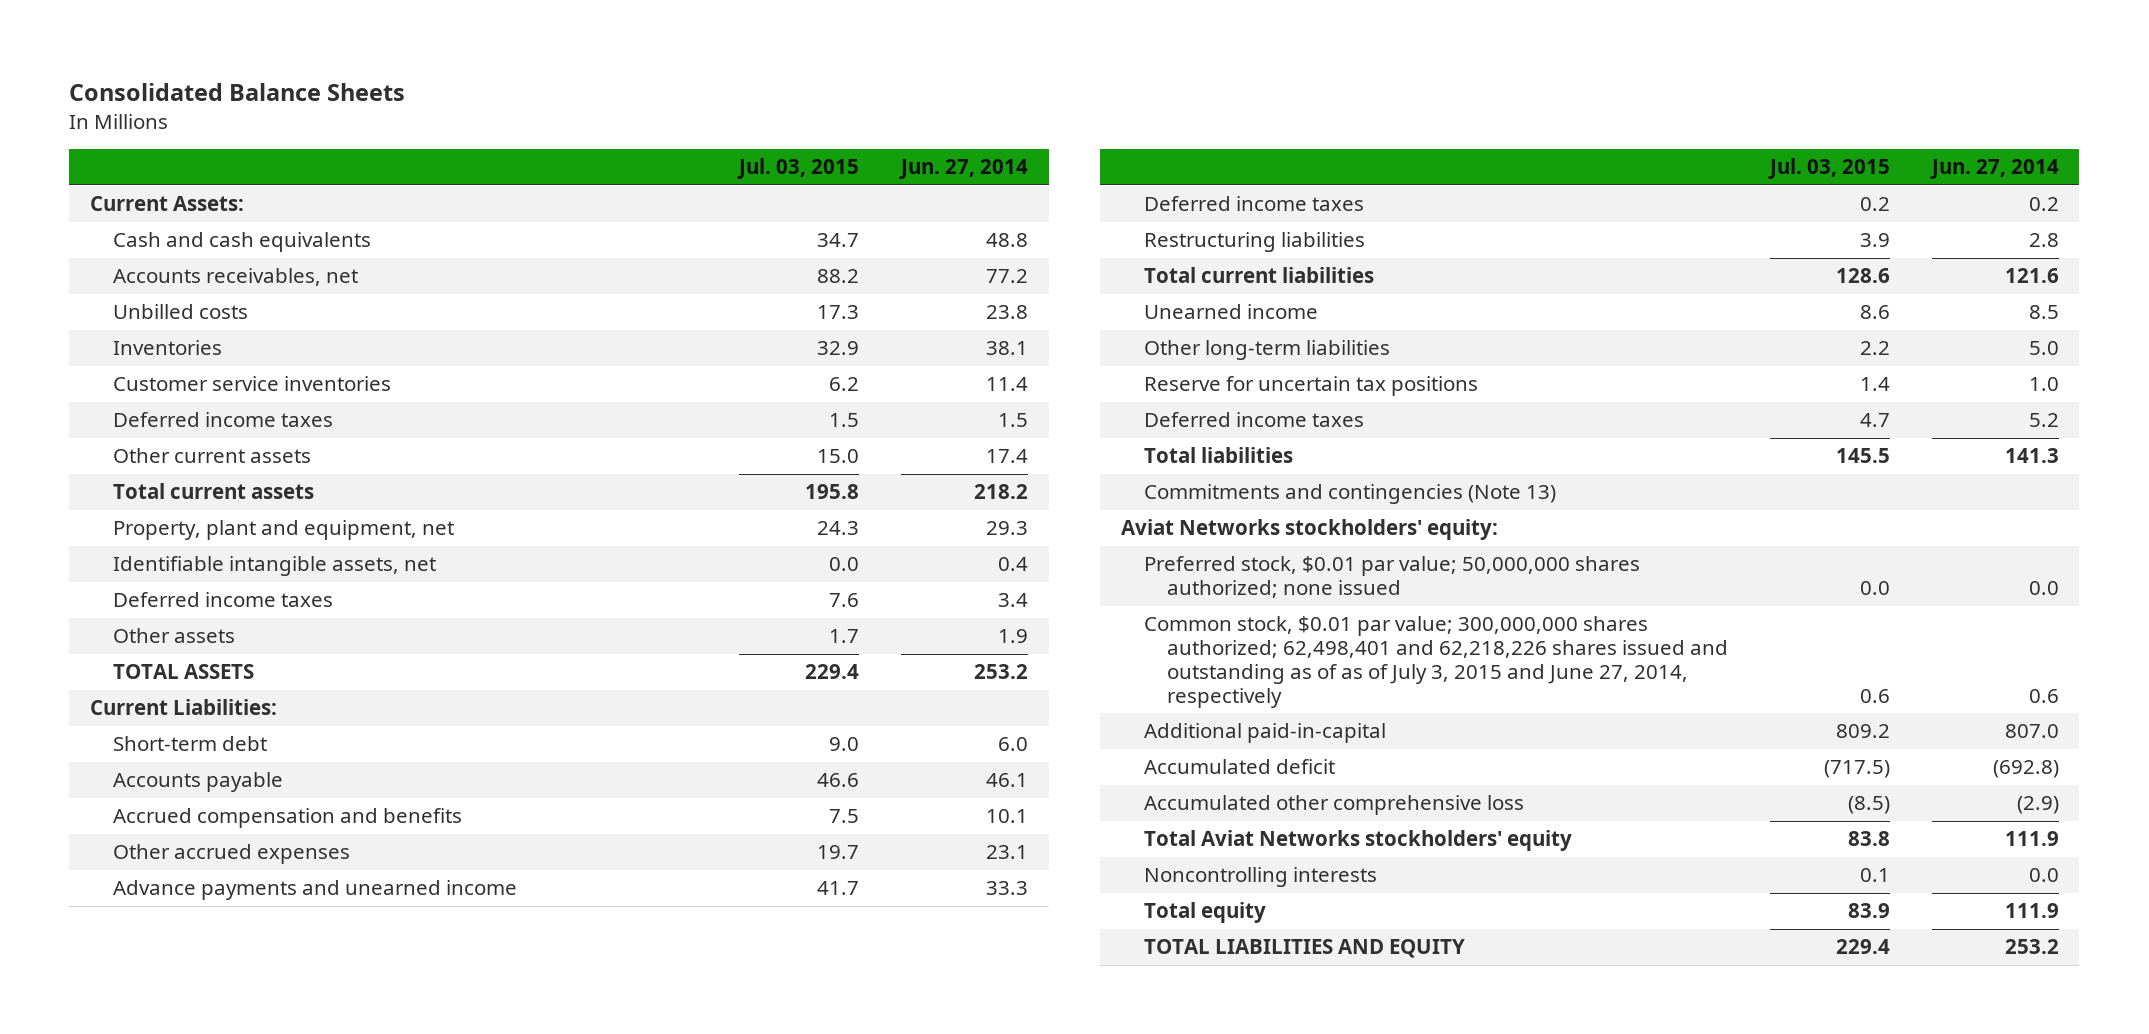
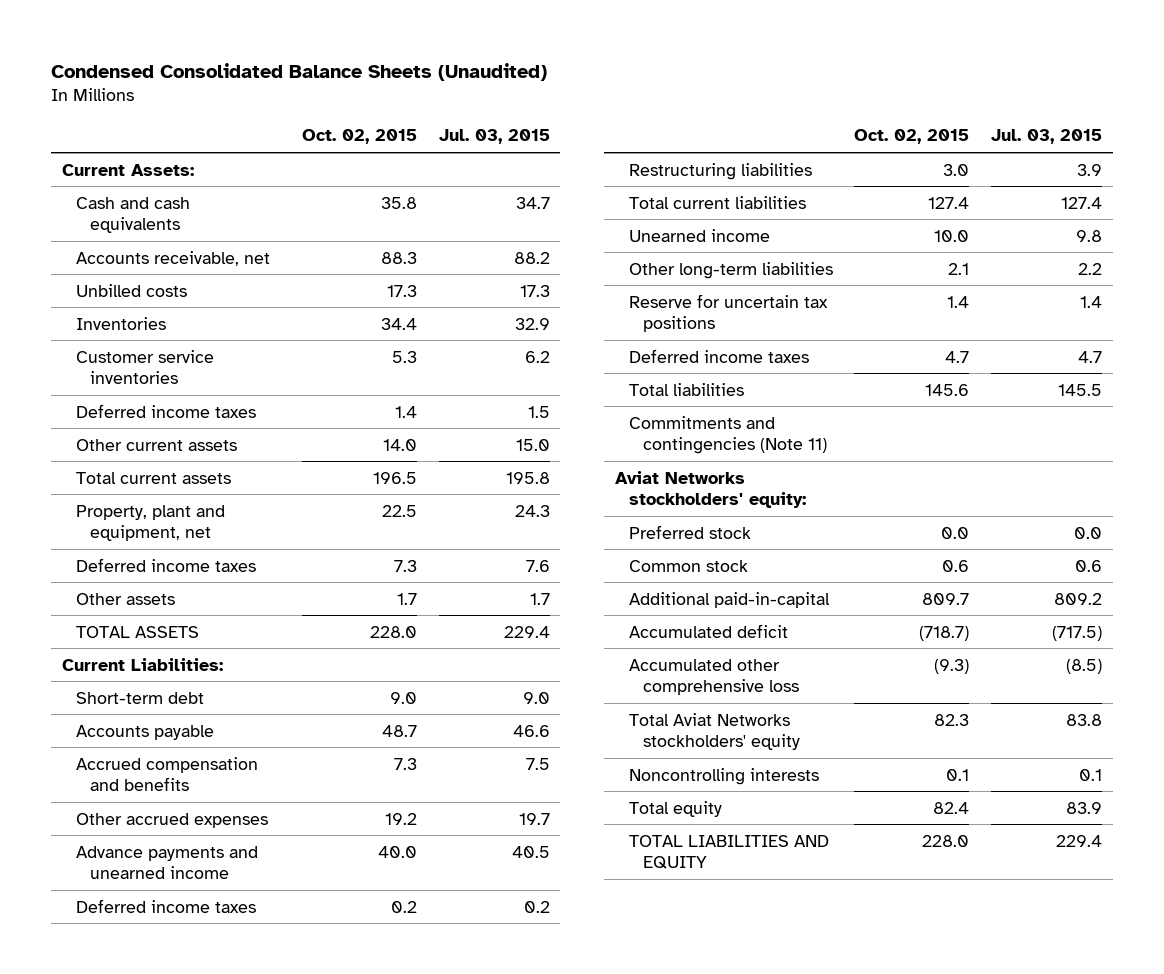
- Consolidated Balance Sheets
+ Condensed Consolidated Balance Sheets (Unaudited)
- | Jul. 03, 2015 | Jun. 27, 2014
+ | Oct. 02, 2015 | Jul. 03, 2015
- Accounts receivables, net | 88.2 | 77.2
+ Accounts receivable, net | 88.3 | 88.2
- Identifiable intangible assets, net | 0.0 | 0.4
- Advance payments and unearned income | 41.7 | 33.3
+ Advance payments and unearned income | 40.0 | 40.5
- Total current liabilities | 128.6 | 121.6
- Unearned income | 8.6 | 8.5
+ Total current liabilities | 127.4 | 127.4
+ Unearned income | 10.0 | 9.8
- Commitments and contingencies (Note 13)
+ Commitments and contingencies (Note 11)
- Preferred stock, $0.01 par value; 50,000,000 shares authorized; none issued | 0.0 | 0.0
- Common stock, $0.01 par value; 300,000,000 shares authorized; 62,498,401 and 62,218,226 shares issued and outstanding as of as of July 3, 2015 and June 27, 2014, respectively | 0.6 | 0.6
+ Preferred stock | 0.0 | 0.0
+ Common stock | 0.6 | 0.6

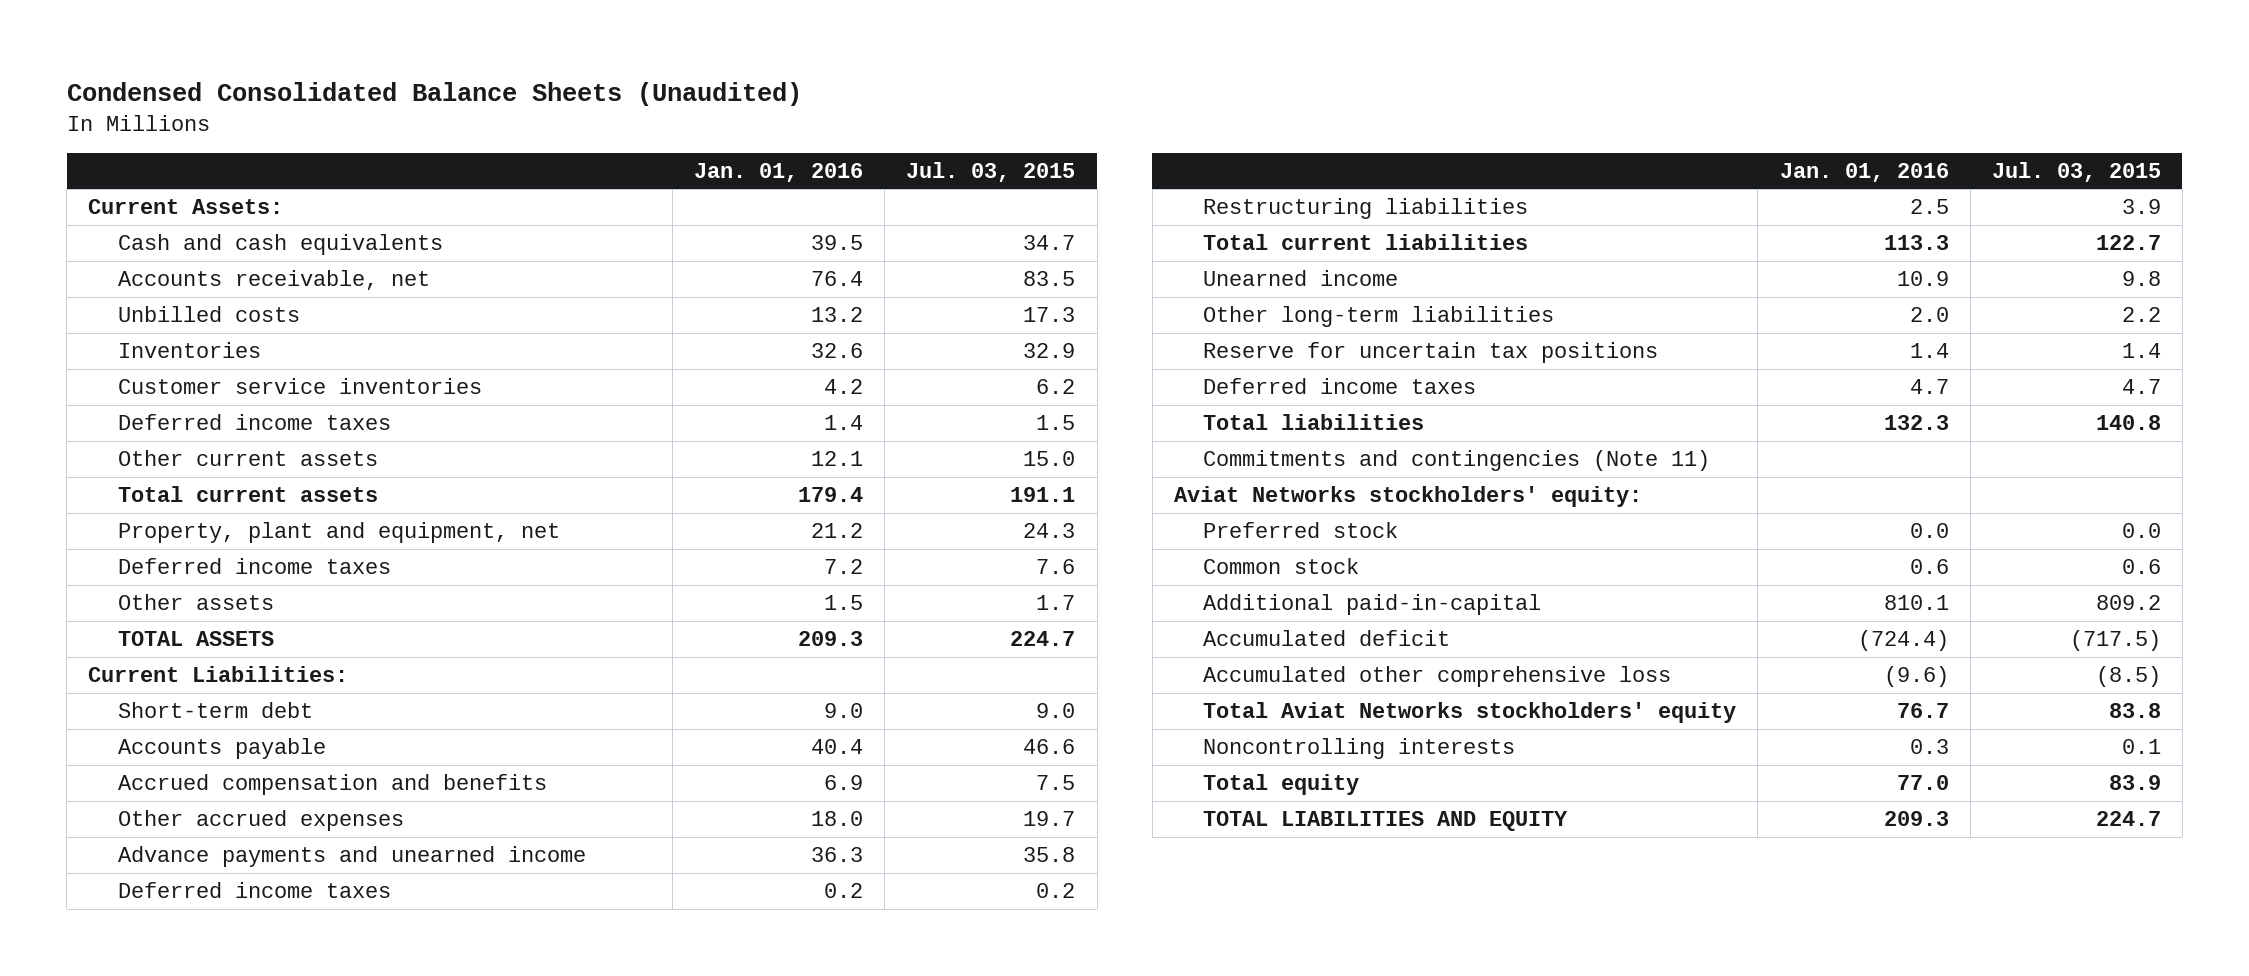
- | Oct. 02, 2015 | Jul. 03, 2015
+ | Jan. 01, 2016 | Jul. 03, 2015
- Accounts receivable, net | 88.3 | 88.2
+ Accounts receivable, net | 76.4 | 83.5
- Total current assets | 196.5 | 195.8
+ Total current assets | 179.4 | 191.1
- TOTAL ASSETS | 228.0 | 229.4
+ TOTAL ASSETS | 209.3 | 224.7
- Advance payments and unearned income | 40.0 | 40.5
+ Advance payments and unearned income | 36.3 | 35.8
- Total current liabilities | 127.4 | 127.4
+ Total current liabilities | 113.3 | 122.7
- Total liabilities | 145.6 | 145.5
+ Total liabilities | 132.3 | 140.8
- TOTAL LIABILITIES AND EQUITY | 228.0 | 229.4
+ TOTAL LIABILITIES AND EQUITY | 209.3 | 224.7

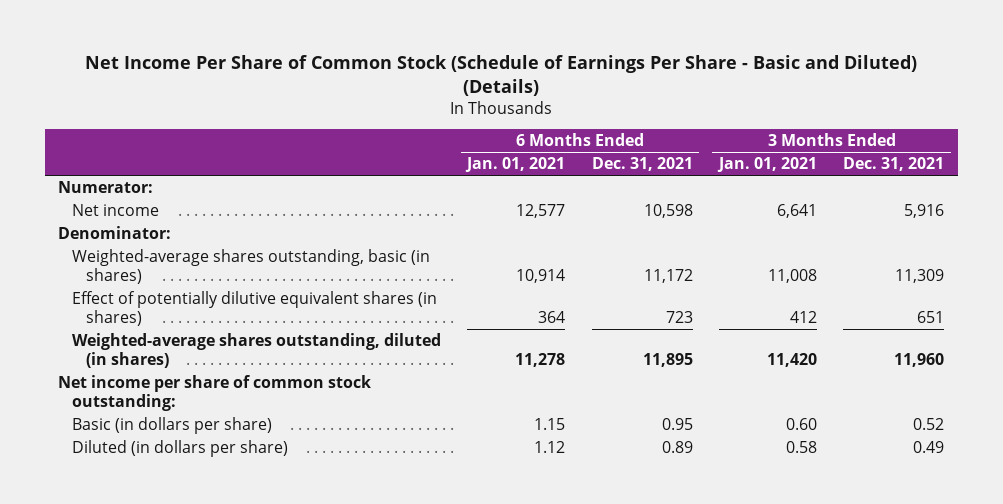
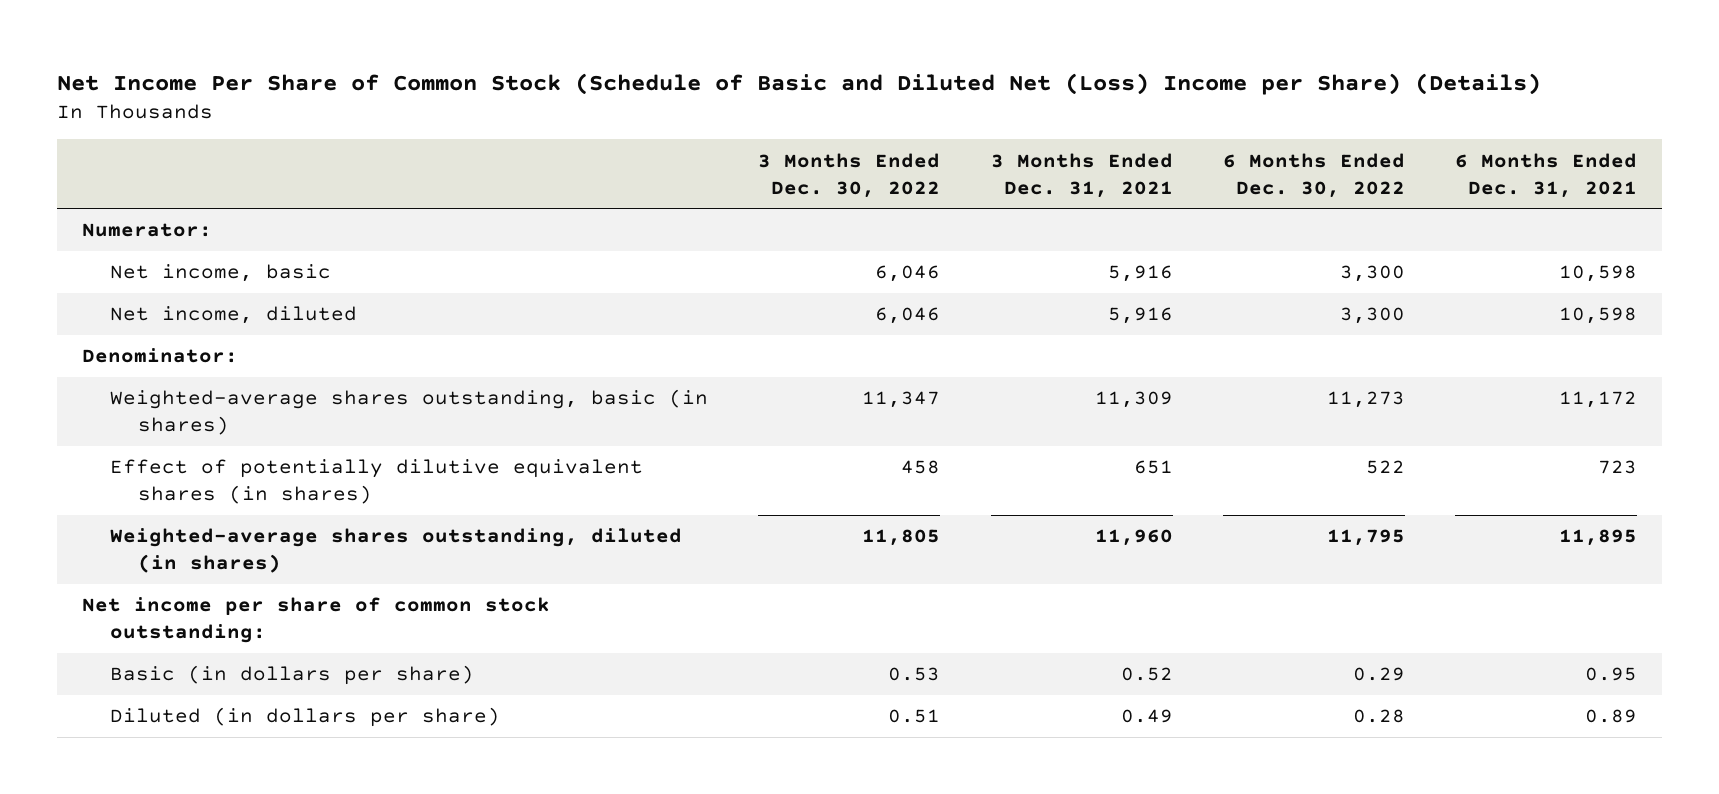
- Net Income Per Share of Common Stock (Schedule of Earnings Per Share - Basic and Diluted) (Details)
+ Net Income Per Share of Common Stock (Schedule of Basic and Diluted Net (Loss) Income per Share) (Details)
- | 6 Months Ended Jan. 01, 2021 | 6 Months Ended Dec. 31, 2021 | 3 Months Ended Jan. 01, 2021 | 3 Months Ended Dec. 31, 2021
+ | 3 Months Ended Dec. 30, 2022 | 3 Months Ended Dec. 31, 2021 | 6 Months Ended Dec. 30, 2022 | 6 Months Ended Dec. 31, 2021
- Net income | 12,577 | 10,598 | 6,641 | 5,916
+ Net income, basic | 6,046 | 5,916 | 3,300 | 10,598
+ Net income, diluted | 6,046 | 5,916 | 3,300 | 10,598

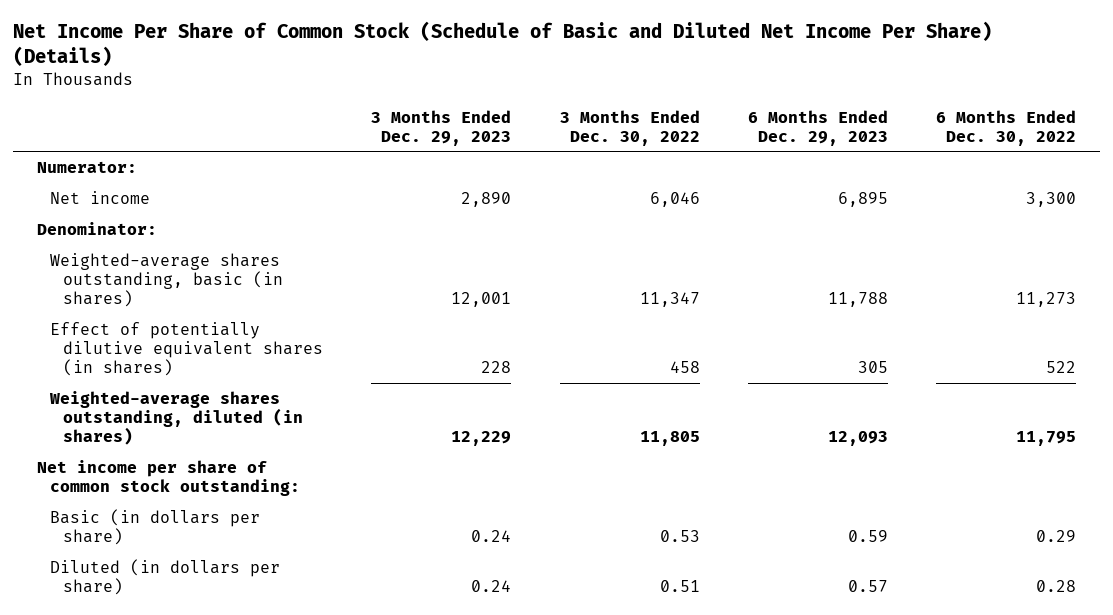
- Net Income Per Share of Common Stock (Schedule of Basic and Diluted Net (Loss) Income per Share) (Details)
+ Net Income Per Share of Common Stock (Schedule of Basic and Diluted Net Income Per Share) (Details)
- | 3 Months Ended Dec. 30, 2022 | 3 Months Ended Dec. 31, 2021 | 6 Months Ended Dec. 30, 2022 | 6 Months Ended Dec. 31, 2021
+ | 3 Months Ended Dec. 29, 2023 | 3 Months Ended Dec. 30, 2022 | 6 Months Ended Dec. 29, 2023 | 6 Months Ended Dec. 30, 2022
- Net income, basic | 6,046 | 5,916 | 3,300 | 10,598
- Net income, diluted | 6,046 | 5,916 | 3,300 | 10,598
+ Net income | 2,890 | 6,046 | 6,895 | 3,300

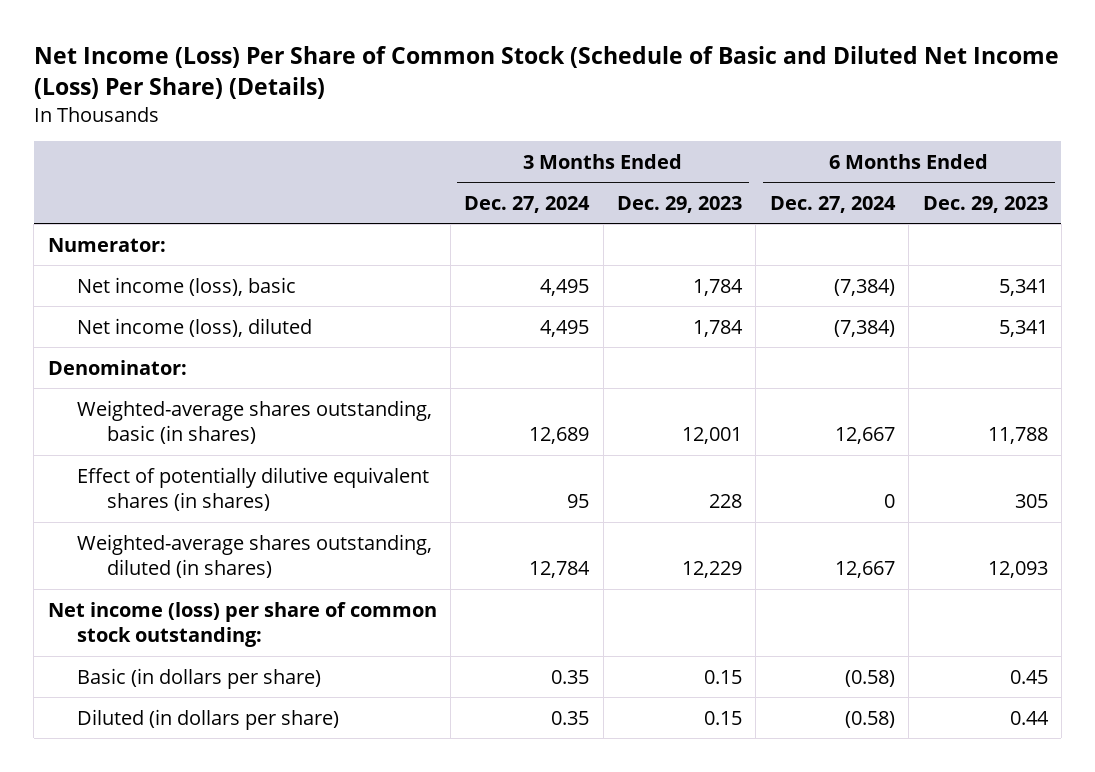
- Net Income Per Share of Common Stock (Schedule of Basic and Diluted Net Income Per Share) (Details)
+ Net Income (Loss) Per Share of Common Stock (Schedule of Basic and Diluted Net Income (Loss) Per Share) (Details)
- | 3 Months Ended Dec. 29, 2023 | 3 Months Ended Dec. 30, 2022 | 6 Months Ended Dec. 29, 2023 | 6 Months Ended Dec. 30, 2022
+ | 3 Months Ended Dec. 27, 2024 | 3 Months Ended Dec. 29, 2023 | 6 Months Ended Dec. 27, 2024 | 6 Months Ended Dec. 29, 2023
- Net income | 2,890 | 6,046 | 6,895 | 3,300
+ Net income (loss), basic | 4,495 | 1,784 | (7,384) | 5,341
+ Net income (loss), diluted | 4,495 | 1,784 | (7,384) | 5,341
- Net income per share of common stock outstanding:
- Basic (in dollars per share) | 0.24 | 0.53 | 0.59 | 0.29
- Diluted (in dollars per share) | 0.24 | 0.51 | 0.57 | 0.28
+ Net income (loss) per share of common stock outstanding:
+ Basic (in dollars per share) | 0.35 | 0.15 | (0.58) | 0.45
+ Diluted (in dollars per share) | 0.35 | 0.15 | (0.58) | 0.44

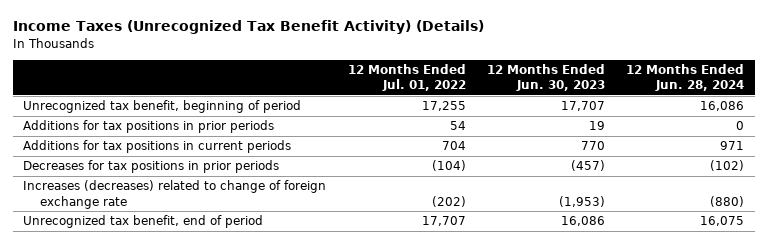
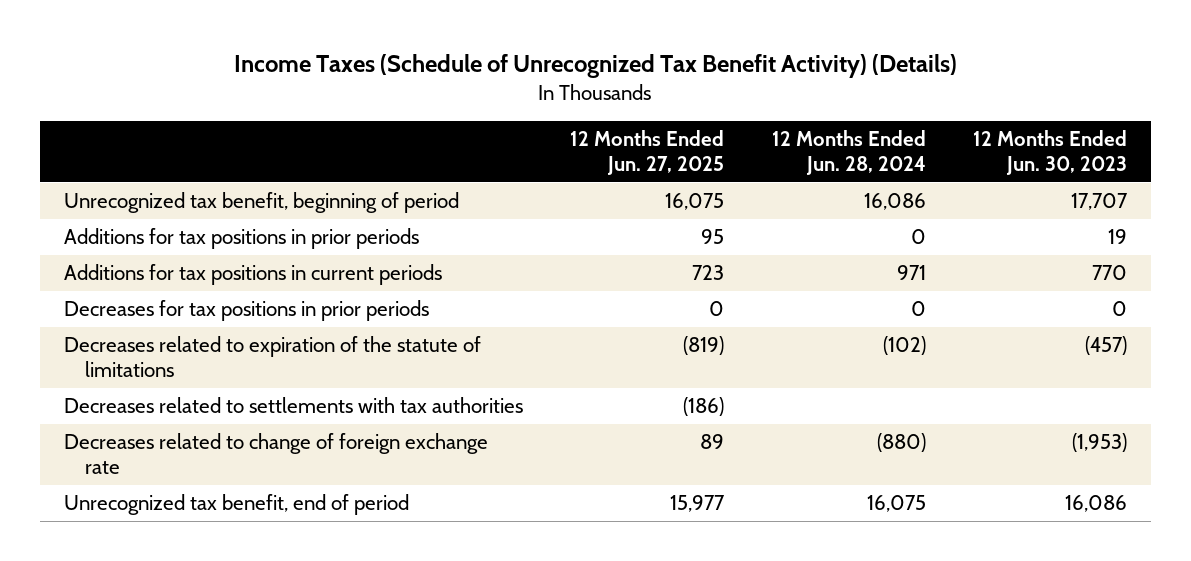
- Income Taxes (Unrecognized Tax Benefit Activity) (Details)
+ Income Taxes (Schedule of Unrecognized Tax Benefit Activity) (Details)
- | 12 Months Ended Jul. 01, 2022 | 12 Months Ended Jun. 30, 2023 | 12 Months Ended Jun. 28, 2024
+ | 12 Months Ended Jun. 27, 2025 | 12 Months Ended Jun. 28, 2024 | 12 Months Ended Jun. 30, 2023
- Decreases for tax positions in prior periods | (104) | (457) | (102)
- Increases (decreases) related to change of foreign exchange rate | (202) | (1,953) | (880)
+ Decreases for tax positions in prior periods | 0 | 0 | 0
+ Decreases related to expiration of the statute of limitations | (819) | (102) | (457)
+ Decreases related to settlements with tax authorities | (186) | |
+ Decreases related to change of foreign exchange rate | 89 | (880) | (1,953)

